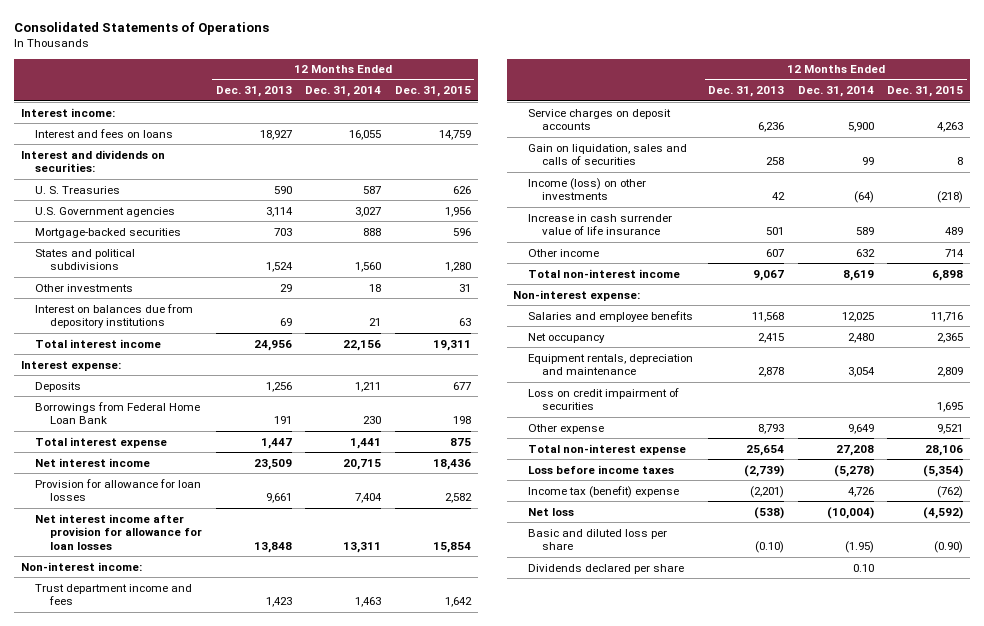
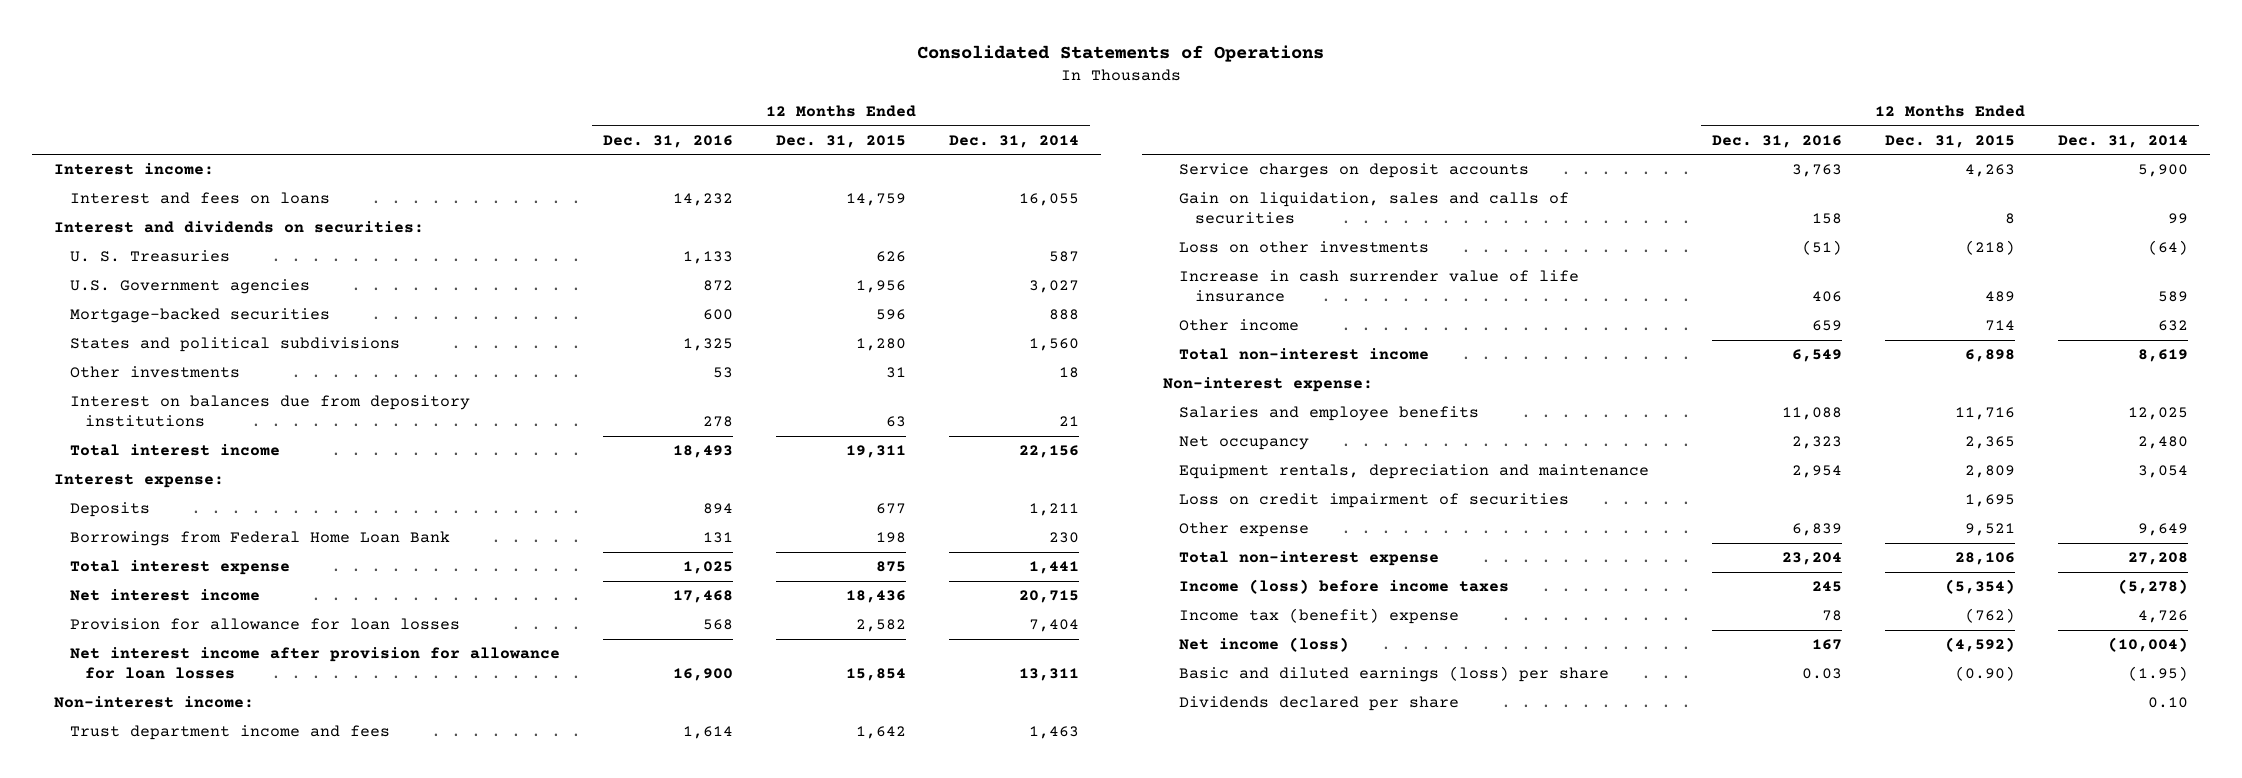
- | 12 Months Ended Dec. 31, 2013 | 12 Months Ended Dec. 31, 2014 | 12 Months Ended Dec. 31, 2015
+ | 12 Months Ended Dec. 31, 2016 | 12 Months Ended Dec. 31, 2015 | 12 Months Ended Dec. 31, 2014
- Income (loss) on other investments | 42 | (64) | (218)
+ Loss on other investments | (51) | (218) | (64)
- Loss before income taxes | (2,739) | (5,278) | (5,354)
+ Income (loss) before income taxes | 245 | (5,354) | (5,278)
- Net loss | (538) | (10,004) | (4,592)
- Basic and diluted loss per share | (0.10) | (1.95) | (0.90)
+ Net income (loss) | 167 | (4,592) | (10,004)
+ Basic and diluted earnings (loss) per share | 0.03 | (0.90) | (1.95)

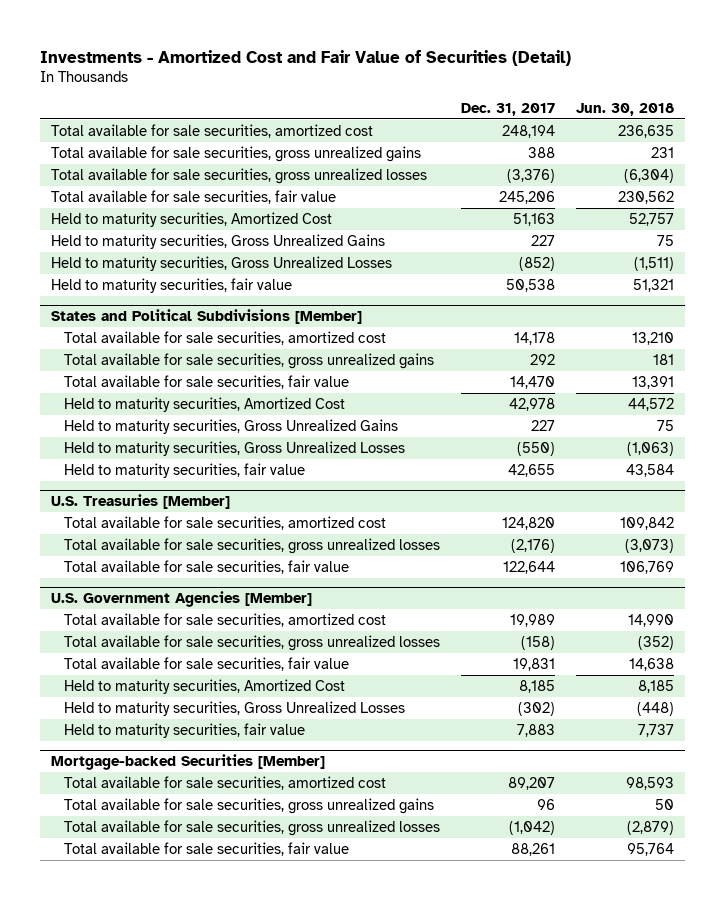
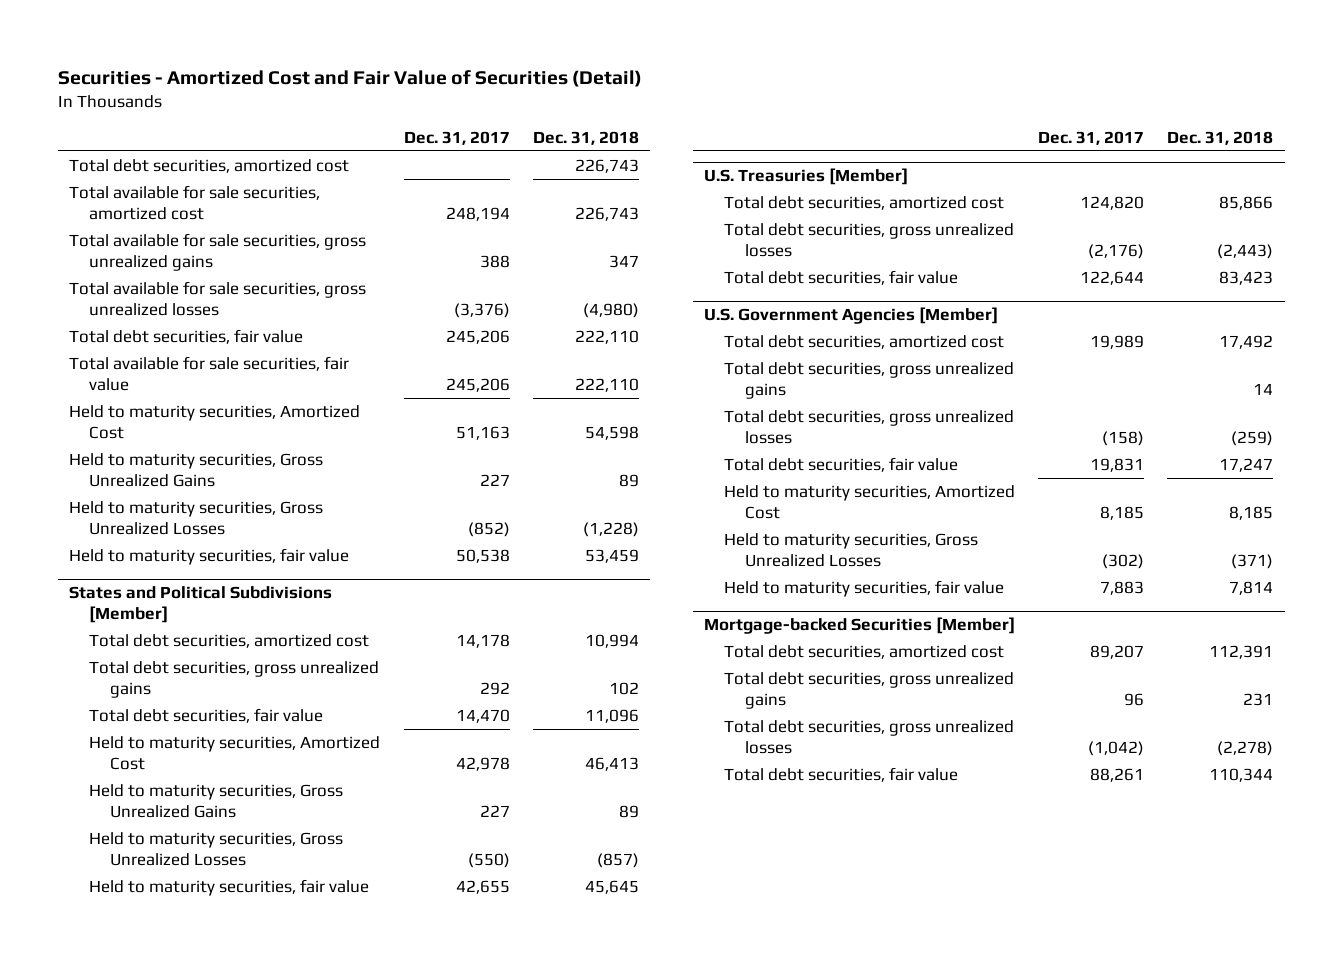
- Investments - Amortized Cost and Fair Value of Securities (Detail)
+ Securities - Amortized Cost and Fair Value of Securities (Detail)
- | Dec. 31, 2017 | Jun. 30, 2018
+ | Dec. 31, 2017 | Dec. 31, 2018
+ Total debt securities, amortized cost | | 226,743
+ Total debt securities, fair value | 245,206 | 222,110
@ States and Political Subdivisions [Member]
- Total available for sale securities, amortized cost | 14,178 | 13,210
- Total available for sale securities, gross unrealized gains | 292 | 181
- Total available for sale securities, fair value | 14,470 | 13,391
+ Total debt securities, amortized cost | 14,178 | 10,994
+ Total debt securities, gross unrealized gains | 292 | 102
+ Total debt securities, fair value | 14,470 | 11,096
@ U.S. Treasuries [Member]
- Total available for sale securities, amortized cost | 124,820 | 109,842
- Total available for sale securities, gross unrealized losses | (2,176) | (3,073)
- Total available for sale securities, fair value | 122,644 | 106,769
+ Total debt securities, amortized cost | 124,820 | 85,866
+ Total debt securities, gross unrealized losses | (2,176) | (2,443)
+ Total debt securities, fair value | 122,644 | 83,423
@ U.S. Government Agencies [Member]
- Total available for sale securities, amortized cost | 19,989 | 14,990
- Total available for sale securities, gross unrealized losses | (158) | (352)
- Total available for sale securities, fair value | 19,831 | 14,638
+ Total debt securities, amortized cost | 19,989 | 17,492
+ Total debt securities, gross unrealized gains | | 14
+ Total debt securities, gross unrealized losses | (158) | (259)
+ Total debt securities, fair value | 19,831 | 17,247
@ Mortgage-backed Securities [Member]
- Total available for sale securities, amortized cost | 89,207 | 98,593
- Total available for sale securities, gross unrealized gains | 96 | 50
- Total available for sale securities, gross unrealized losses | (1,042) | (2,879)
- Total available for sale securities, fair value | 88,261 | 95,764
+ Total debt securities, amortized cost | 89,207 | 112,391
+ Total debt securities, gross unrealized gains | 96 | 231
+ Total debt securities, gross unrealized losses | (1,042) | (2,278)
+ Total debt securities, fair value | 88,261 | 110,344

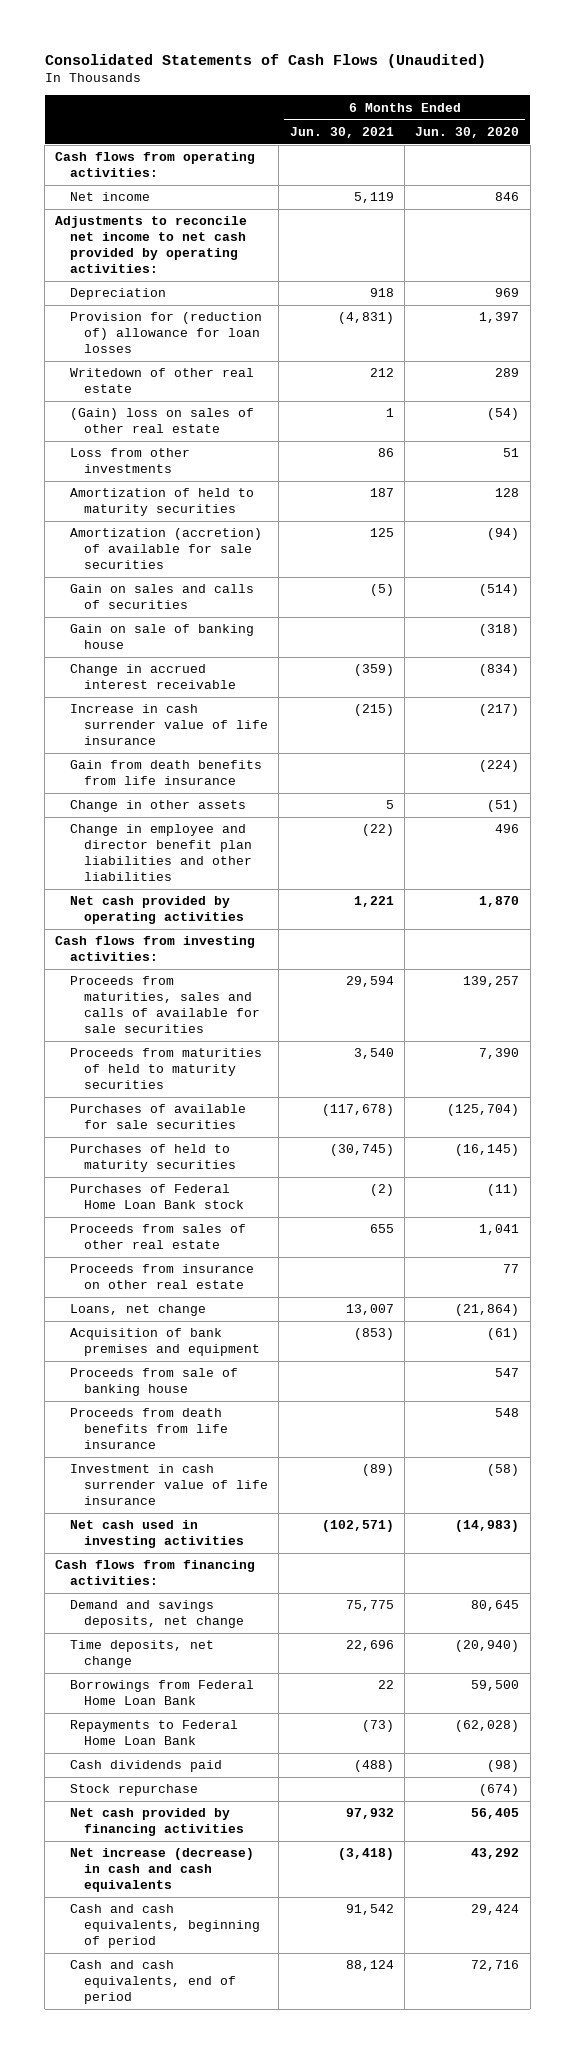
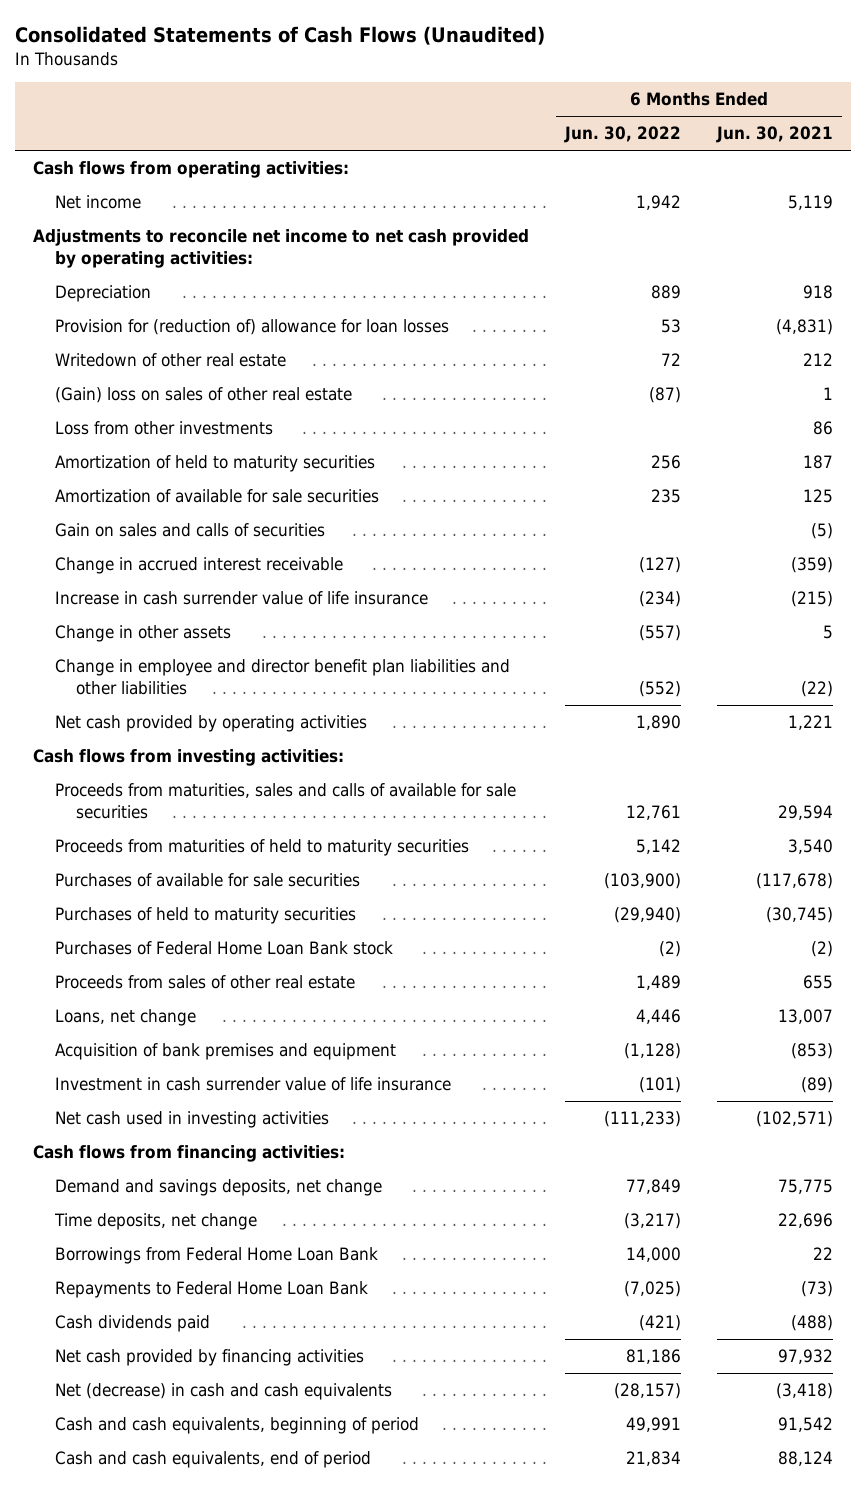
- | 6 Months Ended Jun. 30, 2021 | 6 Months Ended Jun. 30, 2020
+ | 6 Months Ended Jun. 30, 2022 | 6 Months Ended Jun. 30, 2021
- Amortization (accretion) of available for sale securities | 125 | (94)
+ Amortization of available for sale securities | 235 | 125
- Gain on sale of banking house | | (318)
- Gain from death benefits from life insurance | | (224)
- Proceeds from insurance on other real estate | | 77
- Proceeds from sale of banking house | | 547
- Proceeds from death benefits from life insurance | | 548
- Stock repurchase | | (674)
- Net increase (decrease) in cash and cash equivalents | (3,418) | 43,292
+ Net (decrease) in cash and cash equivalents | (28,157) | (3,418)

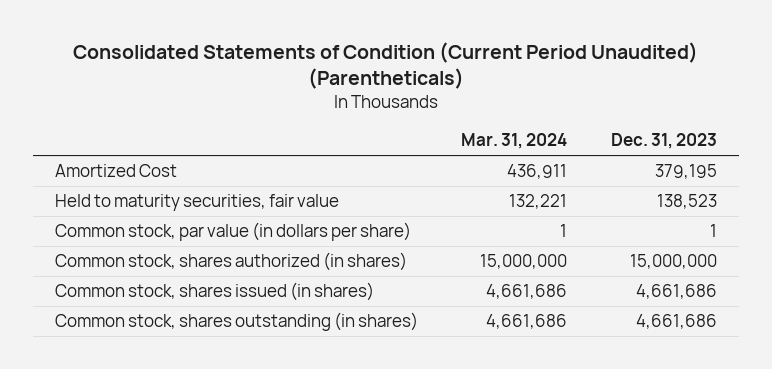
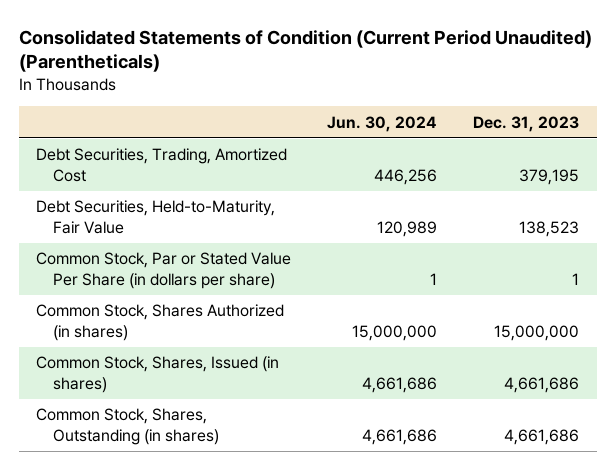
- | Mar. 31, 2024 | Dec. 31, 2023
+ | Jun. 30, 2024 | Dec. 31, 2023
- Amortized Cost | 436,911 | 379,195
- Held to maturity securities, fair value | 132,221 | 138,523
- Common stock, par value (in dollars per share) | 1 | 1
- Common stock, shares authorized (in shares) | 15,000,000 | 15,000,000
- Common stock, shares issued (in shares) | 4,661,686 | 4,661,686
- Common stock, shares outstanding (in shares) | 4,661,686 | 4,661,686
+ Debt Securities, Trading, Amortized Cost | 446,256 | 379,195
+ Debt Securities, Held-to-Maturity, Fair Value | 120,989 | 138,523
+ Common Stock, Par or Stated Value Per Share (in dollars per share) | 1 | 1
+ Common Stock, Shares Authorized (in shares) | 15,000,000 | 15,000,000
+ Common Stock, Shares, Issued (in shares) | 4,661,686 | 4,661,686
+ Common Stock, Shares, Outstanding (in shares) | 4,661,686 | 4,661,686

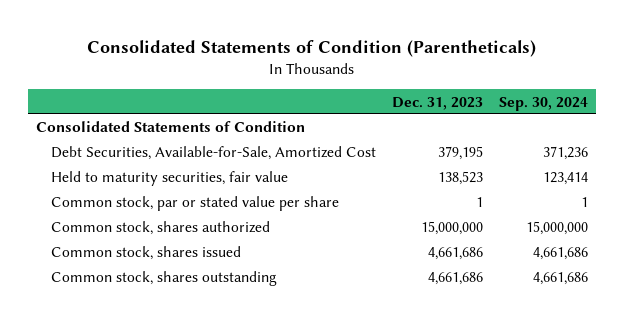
- Consolidated Statements of Condition (Current Period Unaudited) (Parentheticals)
+ Consolidated Statements of Condition (Parentheticals)
- | Jun. 30, 2024 | Dec. 31, 2023
+ | Dec. 31, 2023 | Sep. 30, 2024
- Debt Securities, Trading, Amortized Cost | 446,256 | 379,195
- Debt Securities, Held-to-Maturity, Fair Value | 120,989 | 138,523
- Common Stock, Par or Stated Value Per Share (in dollars per share) | 1 | 1
- Common Stock, Shares Authorized (in shares) | 15,000,000 | 15,000,000
- Common Stock, Shares, Issued (in shares) | 4,661,686 | 4,661,686
- Common Stock, Shares, Outstanding (in shares) | 4,661,686 | 4,661,686
+ Consolidated Statements of Condition
+ Debt Securities, Available-for-Sale, Amortized Cost | 379,195 | 371,236
+ Held to maturity securities, fair value | 138,523 | 123,414
+ Common stock, par or stated value per share | 1 | 1
+ Common stock, shares authorized | 15,000,000 | 15,000,000
+ Common stock, shares issued | 4,661,686 | 4,661,686
+ Common stock, shares outstanding | 4,661,686 | 4,661,686

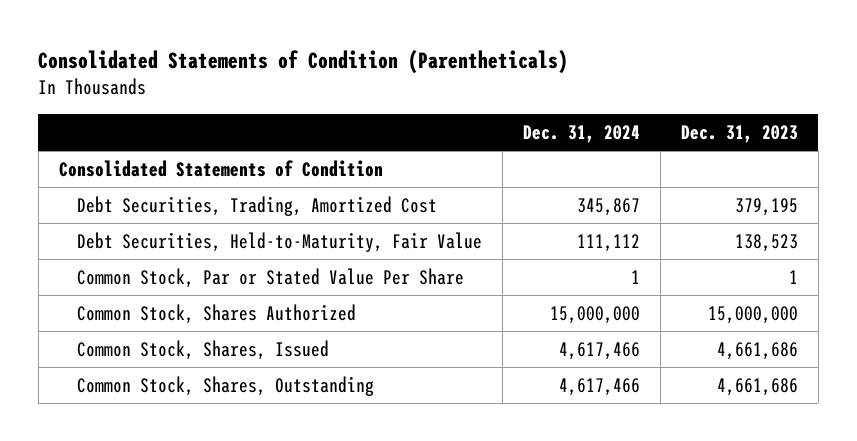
- | Dec. 31, 2023 | Sep. 30, 2024
+ | Dec. 31, 2024 | Dec. 31, 2023
- Debt Securities, Available-for-Sale, Amortized Cost | 379,195 | 371,236
- Held to maturity securities, fair value | 138,523 | 123,414
- Common stock, par or stated value per share | 1 | 1
- Common stock, shares authorized | 15,000,000 | 15,000,000
- Common stock, shares issued | 4,661,686 | 4,661,686
- Common stock, shares outstanding | 4,661,686 | 4,661,686
+ Debt Securities, Trading, Amortized Cost | 345,867 | 379,195
+ Debt Securities, Held-to-Maturity, Fair Value | 111,112 | 138,523
+ Common Stock, Par or Stated Value Per Share | 1 | 1
+ Common Stock, Shares Authorized | 15,000,000 | 15,000,000
+ Common Stock, Shares, Issued | 4,617,466 | 4,661,686
+ Common Stock, Shares, Outstanding | 4,617,466 | 4,661,686

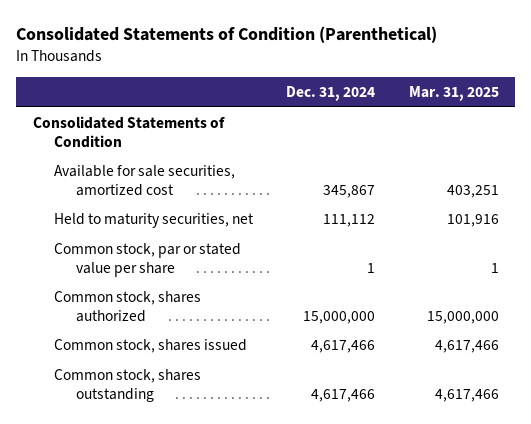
- Consolidated Statements of Condition (Parentheticals)
+ Consolidated Statements of Condition (Parenthetical)
- | Dec. 31, 2024 | Dec. 31, 2023
+ | Dec. 31, 2024 | Mar. 31, 2025
- Debt Securities, Trading, Amortized Cost | 345,867 | 379,195
- Debt Securities, Held-to-Maturity, Fair Value | 111,112 | 138,523
- Common Stock, Par or Stated Value Per Share | 1 | 1
- Common Stock, Shares Authorized | 15,000,000 | 15,000,000
- Common Stock, Shares, Issued | 4,617,466 | 4,661,686
- Common Stock, Shares, Outstanding | 4,617,466 | 4,661,686
+ Available for sale securities, amortized cost | 345,867 | 403,251
+ Held to maturity securities, net | 111,112 | 101,916
+ Common stock, par or stated value per share | 1 | 1
+ Common stock, shares authorized | 15,000,000 | 15,000,000
+ Common stock, shares issued | 4,617,466 | 4,617,466
+ Common stock, shares outstanding | 4,617,466 | 4,617,466

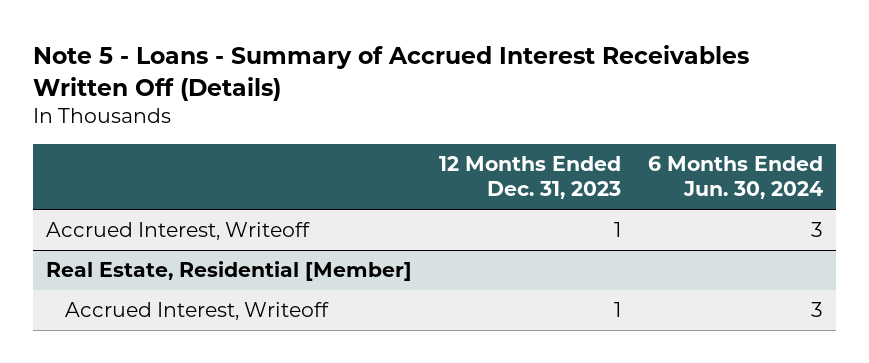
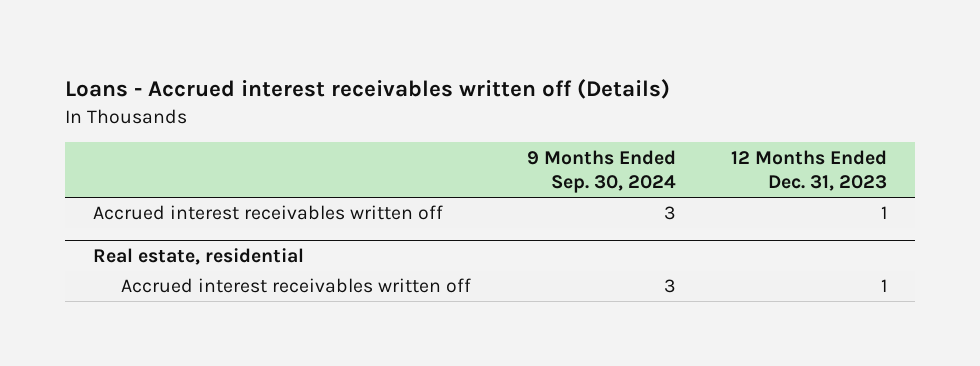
- Note 5 - Loans - Summary of Accrued Interest Receivables Written Off (Details)
+ Loans - Accrued interest receivables written off (Details)
- | 12 Months Ended Dec. 31, 2023 | 6 Months Ended Jun. 30, 2024
+ | 9 Months Ended Sep. 30, 2024 | 12 Months Ended Dec. 31, 2023
- Accrued Interest, Writeoff | 1 | 3
- Real Estate, Residential [Member]
- Accrued Interest, Writeoff | 1 | 3
+ Accrued interest receivables written off | 3 | 1
+ Real estate, residential
+ Accrued interest receivables written off | 3 | 1

